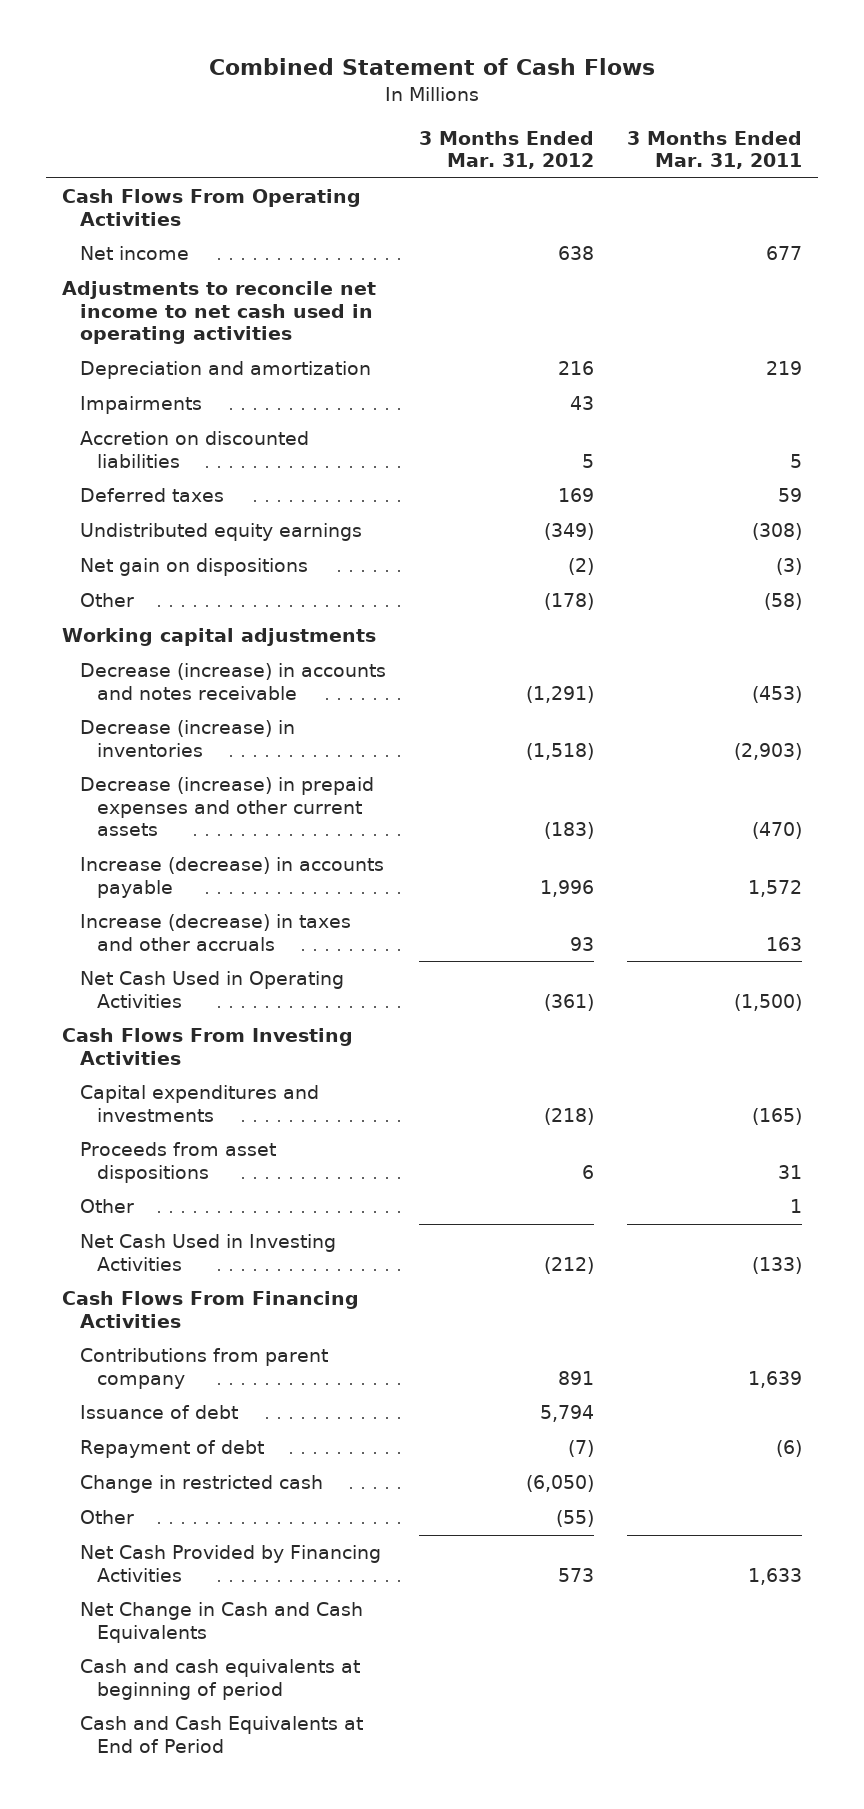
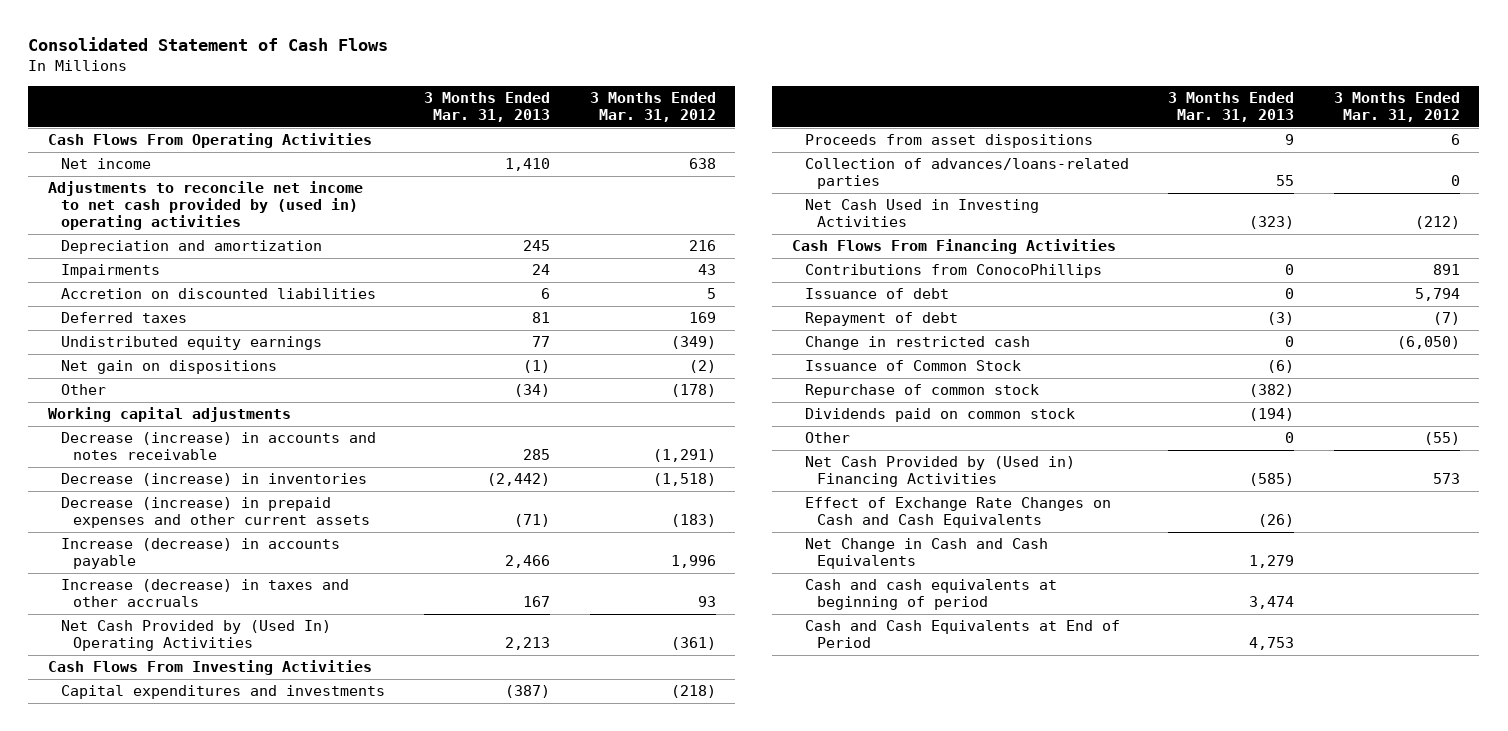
- Combined Statement of Cash Flows
+ Consolidated Statement of Cash Flows
- | 3 Months Ended Mar. 31, 2012 | 3 Months Ended Mar. 31, 2011
+ | 3 Months Ended Mar. 31, 2013 | 3 Months Ended Mar. 31, 2012
- Adjustments to reconcile net income to net cash used in operating activities
+ Adjustments to reconcile net income to net cash provided by (used in) operating activities
- Net Cash Used in Operating Activities | (361) | (1,500)
+ Net Cash Provided by (Used In) Operating Activities | 2,213 | (361)
- Other | | 1
+ Collection of advances/loans-related parties | 55 | 0
- Contributions from parent company | 891 | 1,639
+ Contributions from ConocoPhillips | 0 | 891
+ Issuance of Common Stock | (6) |
+ Repurchase of common stock | (382) |
+ Dividends paid on common stock | (194) |
- Net Cash Provided by Financing Activities | 573 | 1,633
+ Net Cash Provided by (Used in) Financing Activities | (585) | 573
+ Effect of Exchange Rate Changes on Cash and Cash Equivalents | (26) |

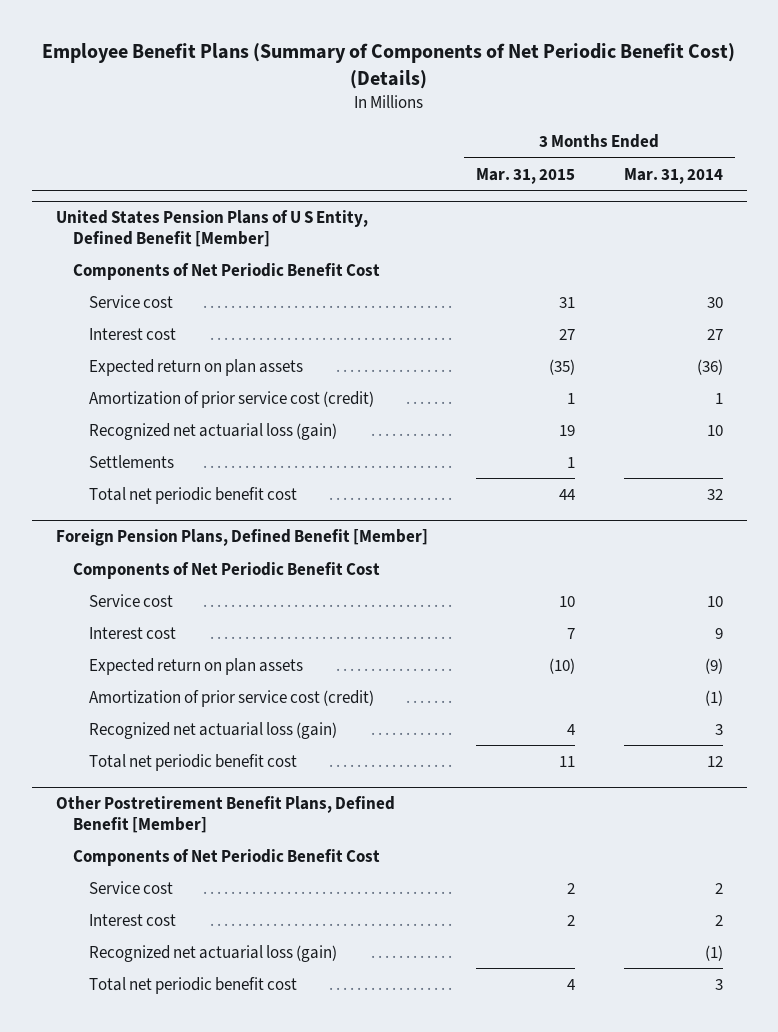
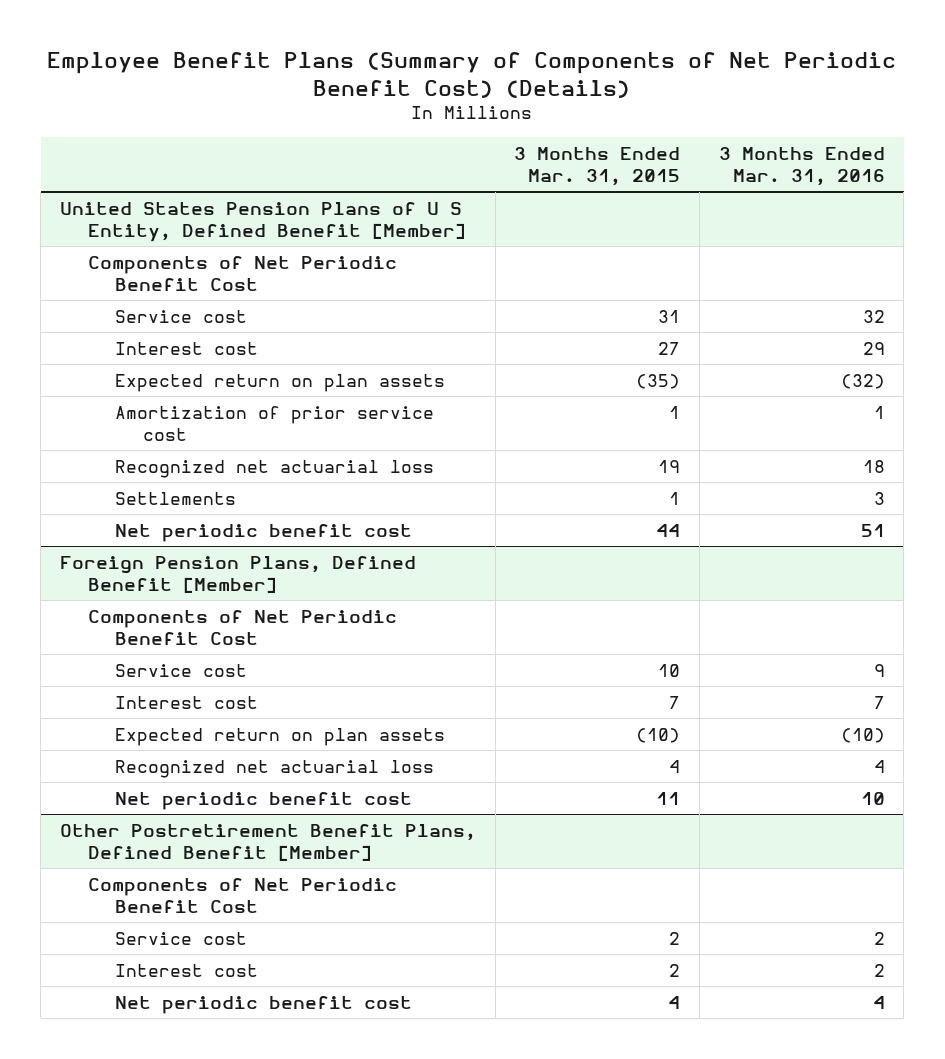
- | 3 Months Ended Mar. 31, 2015 | 3 Months Ended Mar. 31, 2014
+ | 3 Months Ended Mar. 31, 2015 | 3 Months Ended Mar. 31, 2016
@ United States Pension Plans of U S Entity, Defined Benefit [Member]
- Amortization of prior service cost (credit) | 1 | 1
- Recognized net actuarial loss (gain) | 19 | 10
+ Amortization of prior service cost | 1 | 1
+ Recognized net actuarial loss | 19 | 18
- Total net periodic benefit cost | 44 | 32
+ Net periodic benefit cost | 44 | 51
@ Foreign Pension Plans, Defined Benefit [Member]
- Amortization of prior service cost (credit) | | (1)
- Recognized net actuarial loss (gain) | 4 | 3
- Total net periodic benefit cost | 11 | 12
+ Recognized net actuarial loss | 4 | 4
+ Net periodic benefit cost | 11 | 10
@ Other Postretirement Benefit Plans, Defined Benefit [Member]
- Recognized net actuarial loss (gain) | | (1)
- Total net periodic benefit cost | 4 | 3
+ Net periodic benefit cost | 4 | 4

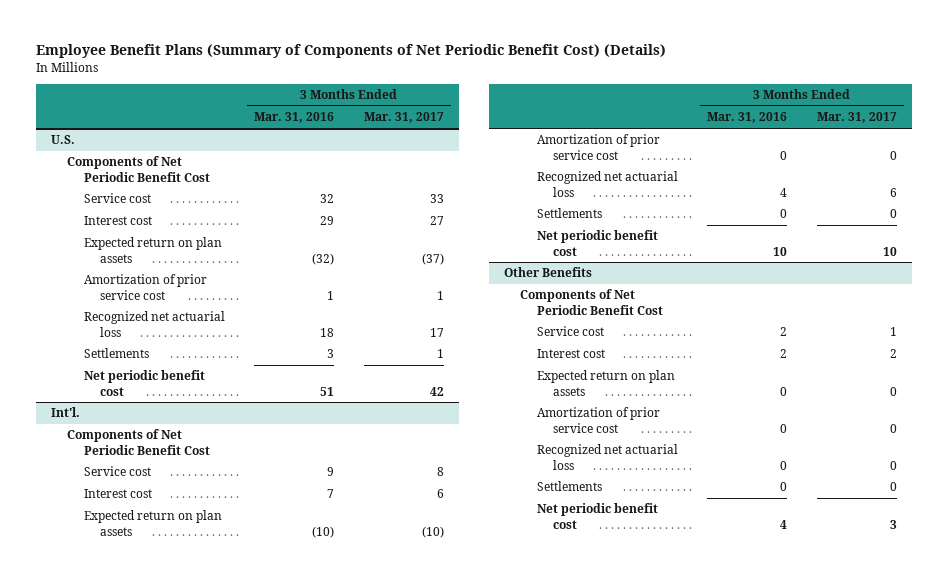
- | 3 Months Ended Mar. 31, 2015 | 3 Months Ended Mar. 31, 2016
+ | 3 Months Ended Mar. 31, 2016 | 3 Months Ended Mar. 31, 2017
- United States Pension Plans of U S Entity, Defined Benefit [Member]
+ U.S.
- Foreign Pension Plans, Defined Benefit [Member]
+ Int'l.
+ Amortization of prior service cost | 0 | 0
+ Settlements | 0 | 0
- Other Postretirement Benefit Plans, Defined Benefit [Member]
+ Other Benefits
+ Expected return on plan assets | 0 | 0
+ Amortization of prior service cost | 0 | 0
+ Recognized net actuarial loss | 0 | 0
+ Settlements | 0 | 0

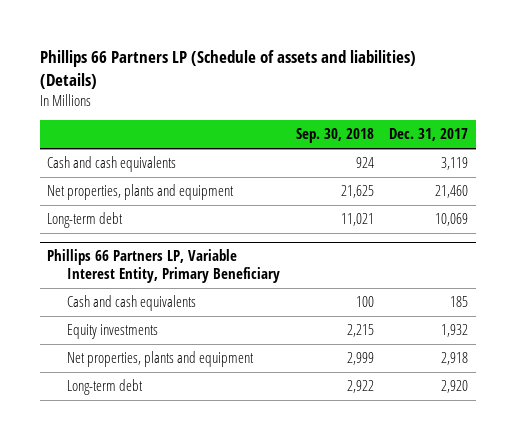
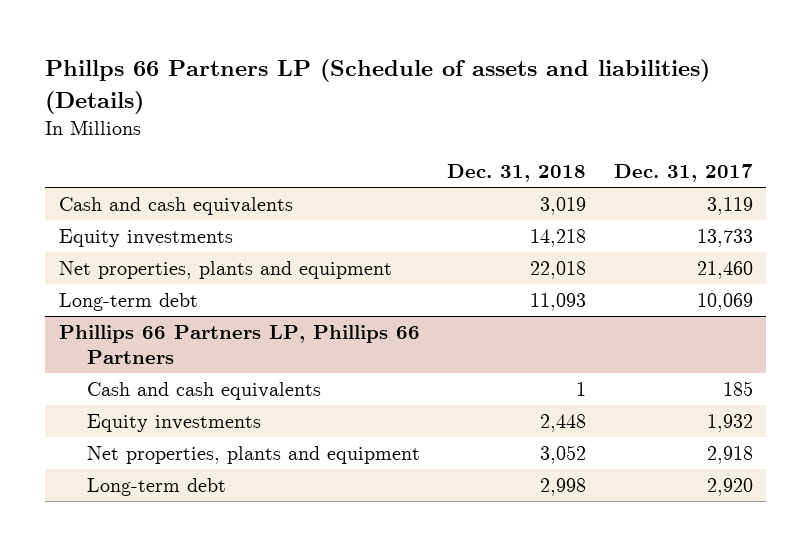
- Phillips 66 Partners LP (Schedule of assets and liabilities) (Details)
+ Phillps 66 Partners LP (Schedule of assets and liabilities) (Details)
- | Sep. 30, 2018 | Dec. 31, 2017
+ | Dec. 31, 2018 | Dec. 31, 2017
+ Equity investments | 14,218 | 13,733
- Phillips 66 Partners LP, Variable Interest Entity, Primary Beneficiary
+ Phillips 66 Partners LP, Phillips 66 Partners

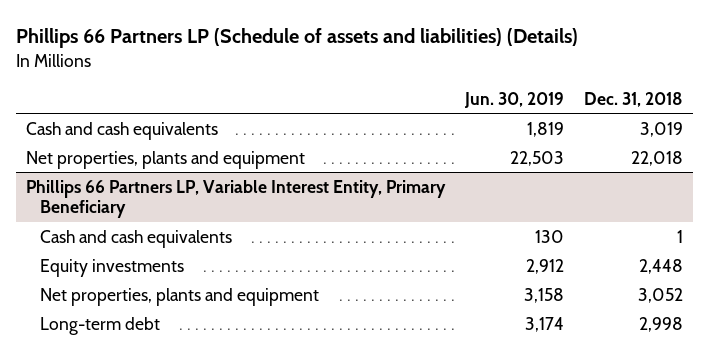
- Phillps 66 Partners LP (Schedule of assets and liabilities) (Details)
+ Phillips 66 Partners LP (Schedule of assets and liabilities) (Details)
- | Dec. 31, 2018 | Dec. 31, 2017
+ | Jun. 30, 2019 | Dec. 31, 2018
- Equity investments | 14,218 | 13,733
- Long-term debt | 11,093 | 10,069
- Phillips 66 Partners LP, Phillips 66 Partners
+ Phillips 66 Partners LP, Variable Interest Entity, Primary Beneficiary

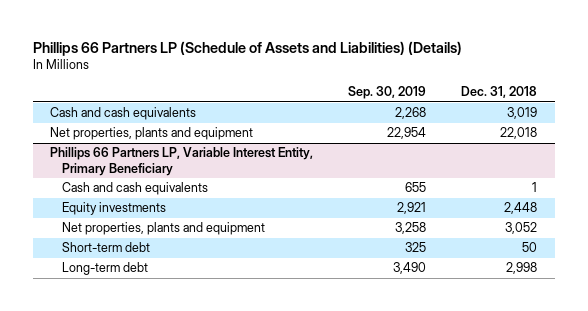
- Phillips 66 Partners LP (Schedule of assets and liabilities) (Details)
+ Phillips 66 Partners LP (Schedule of Assets and Liabilities) (Details)
- | Jun. 30, 2019 | Dec. 31, 2018
+ | Sep. 30, 2019 | Dec. 31, 2018
@ Phillips 66 Partners LP, Variable Interest Entity, Primary Beneficiary
+ Short-term debt | 325 | 50

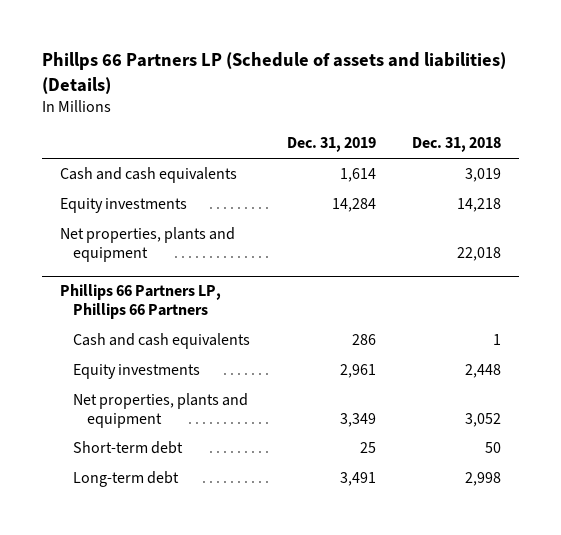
- Phillips 66 Partners LP (Schedule of Assets and Liabilities) (Details)
+ Phillps 66 Partners LP (Schedule of assets and liabilities) (Details)
- | Sep. 30, 2019 | Dec. 31, 2018
+ | Dec. 31, 2019 | Dec. 31, 2018
+ Equity investments | 14,284 | 14,218
- Phillips 66 Partners LP, Variable Interest Entity, Primary Beneficiary
+ Phillips 66 Partners LP, Phillips 66 Partners

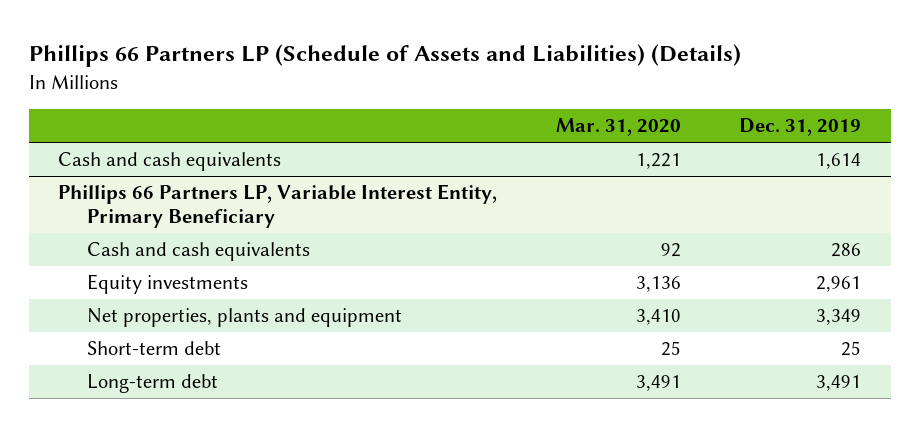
- Phillps 66 Partners LP (Schedule of assets and liabilities) (Details)
+ Phillips 66 Partners LP (Schedule of Assets and Liabilities) (Details)
- | Dec. 31, 2019 | Dec. 31, 2018
+ | Mar. 31, 2020 | Dec. 31, 2019
- Equity investments | 14,284 | 14,218
- Net properties, plants and equipment | | 22,018
- Phillips 66 Partners LP, Phillips 66 Partners
+ Phillips 66 Partners LP, Variable Interest Entity, Primary Beneficiary

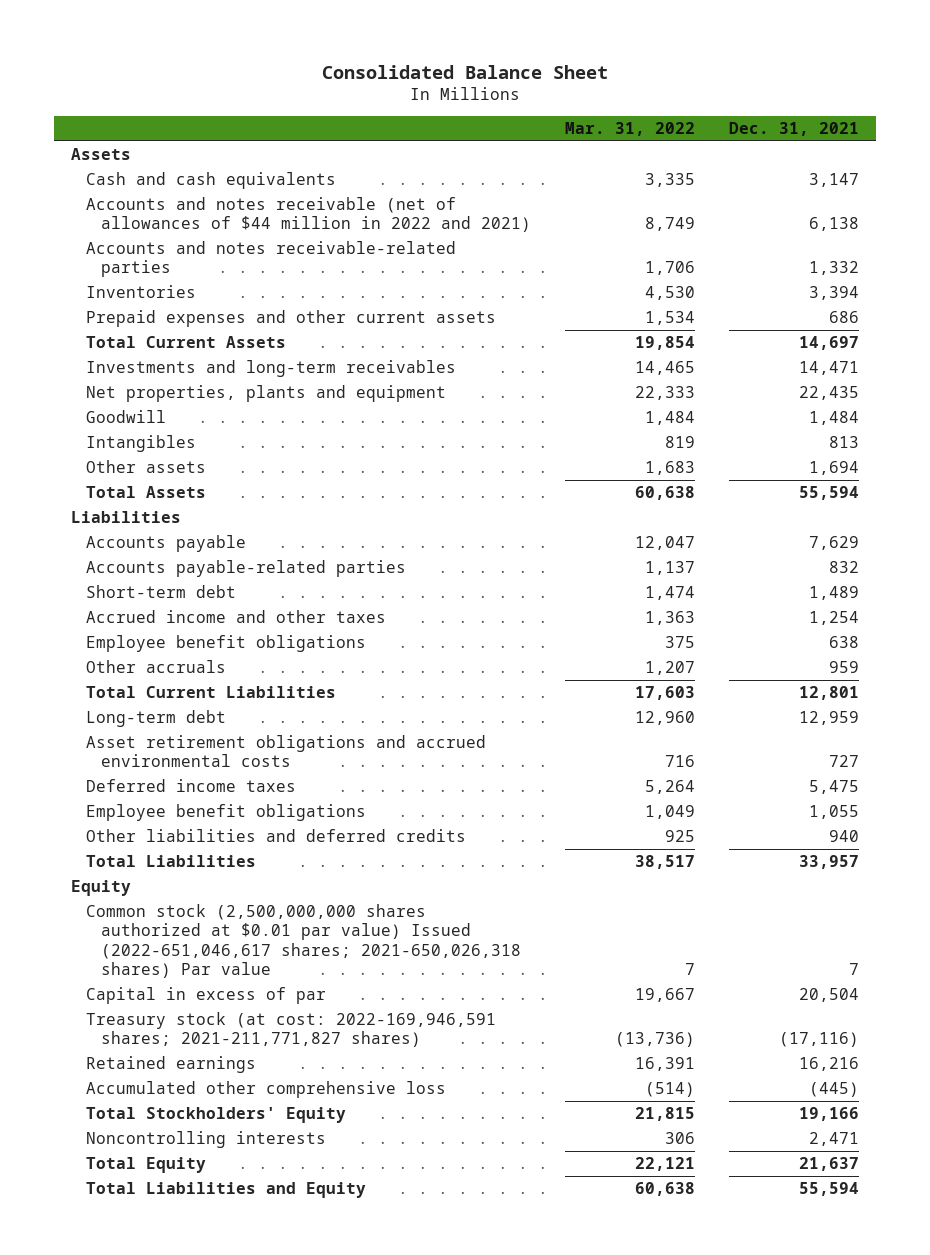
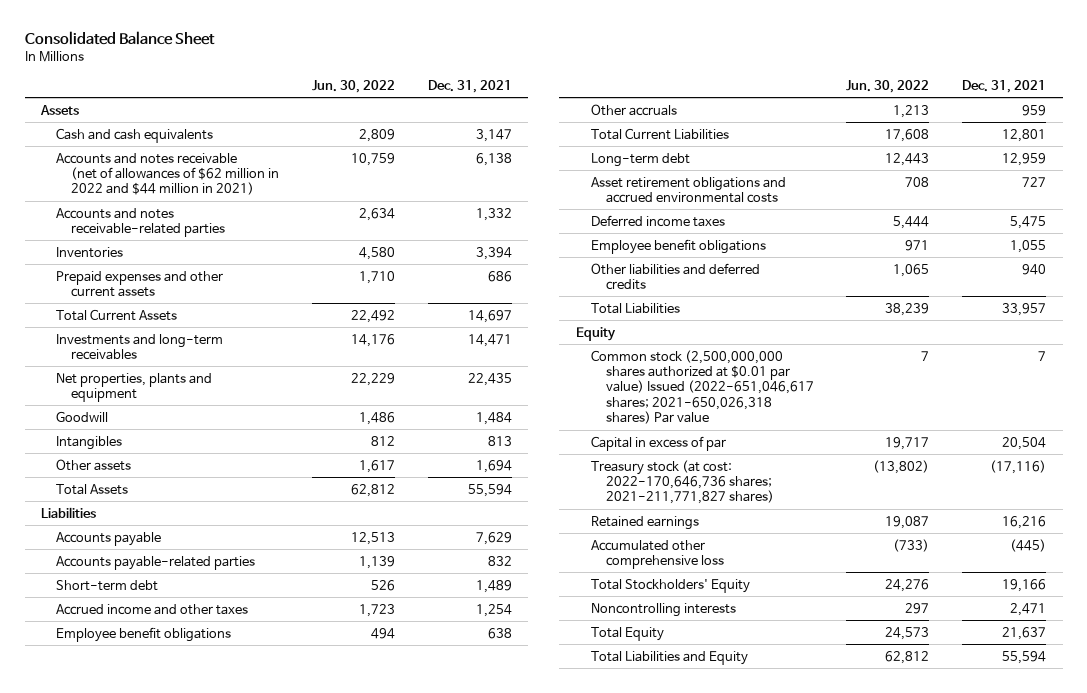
- | Mar. 31, 2022 | Dec. 31, 2021
+ | Jun. 30, 2022 | Dec. 31, 2021
- Accounts and notes receivable (net of allowances of $44 million in 2022 and 2021) | 8,749 | 6,138
+ Accounts and notes receivable (net of allowances of $62 million in 2022 and $44 million in 2021) | 10,759 | 6,138
- Treasury stock (at cost: 2022-169,946,591 shares; 2021-211,771,827 shares) | (13,736) | (17,116)
+ Treasury stock (at cost: 2022-170,646,736 shares; 2021-211,771,827 shares) | (13,802) | (17,116)

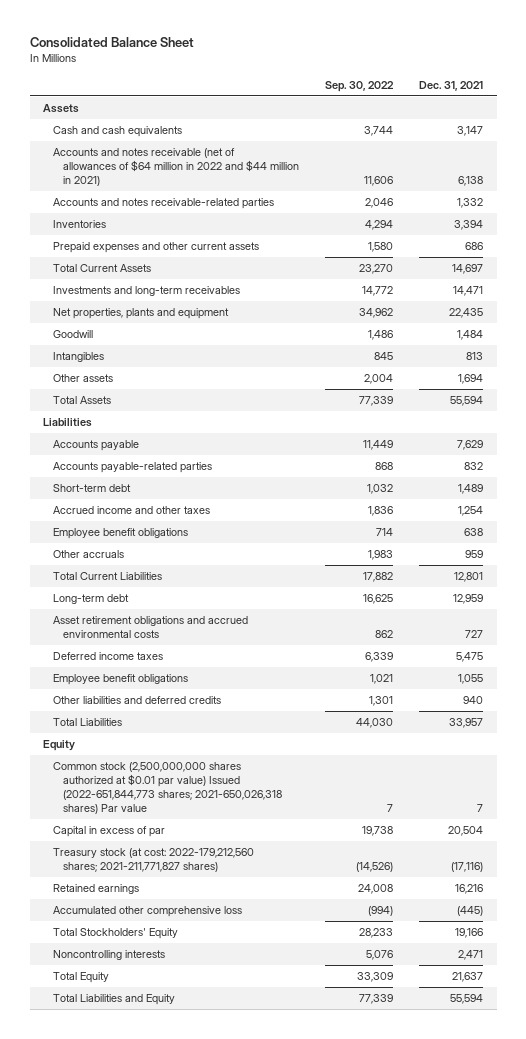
- | Jun. 30, 2022 | Dec. 31, 2021
+ | Sep. 30, 2022 | Dec. 31, 2021
- Accounts and notes receivable (net of allowances of $62 million in 2022 and $44 million in 2021) | 10,759 | 6,138
+ Accounts and notes receivable (net of allowances of $64 million in 2022 and $44 million in 2021) | 11,606 | 6,138
- Common stock (2,500,000,000 shares authorized at $0.01 par value) Issued (2022-651,046,617 shares; 2021-650,026,318 shares) Par value | 7 | 7
+ Common stock (2,500,000,000 shares authorized at $0.01 par value) Issued (2022-651,844,773 shares; 2021-650,026,318 shares) Par value | 7 | 7
- Treasury stock (at cost: 2022-170,646,736 shares; 2021-211,771,827 shares) | (13,802) | (17,116)
+ Treasury stock (at cost: 2022-179,212,560 shares; 2021-211,771,827 shares) | (14,526) | (17,116)

